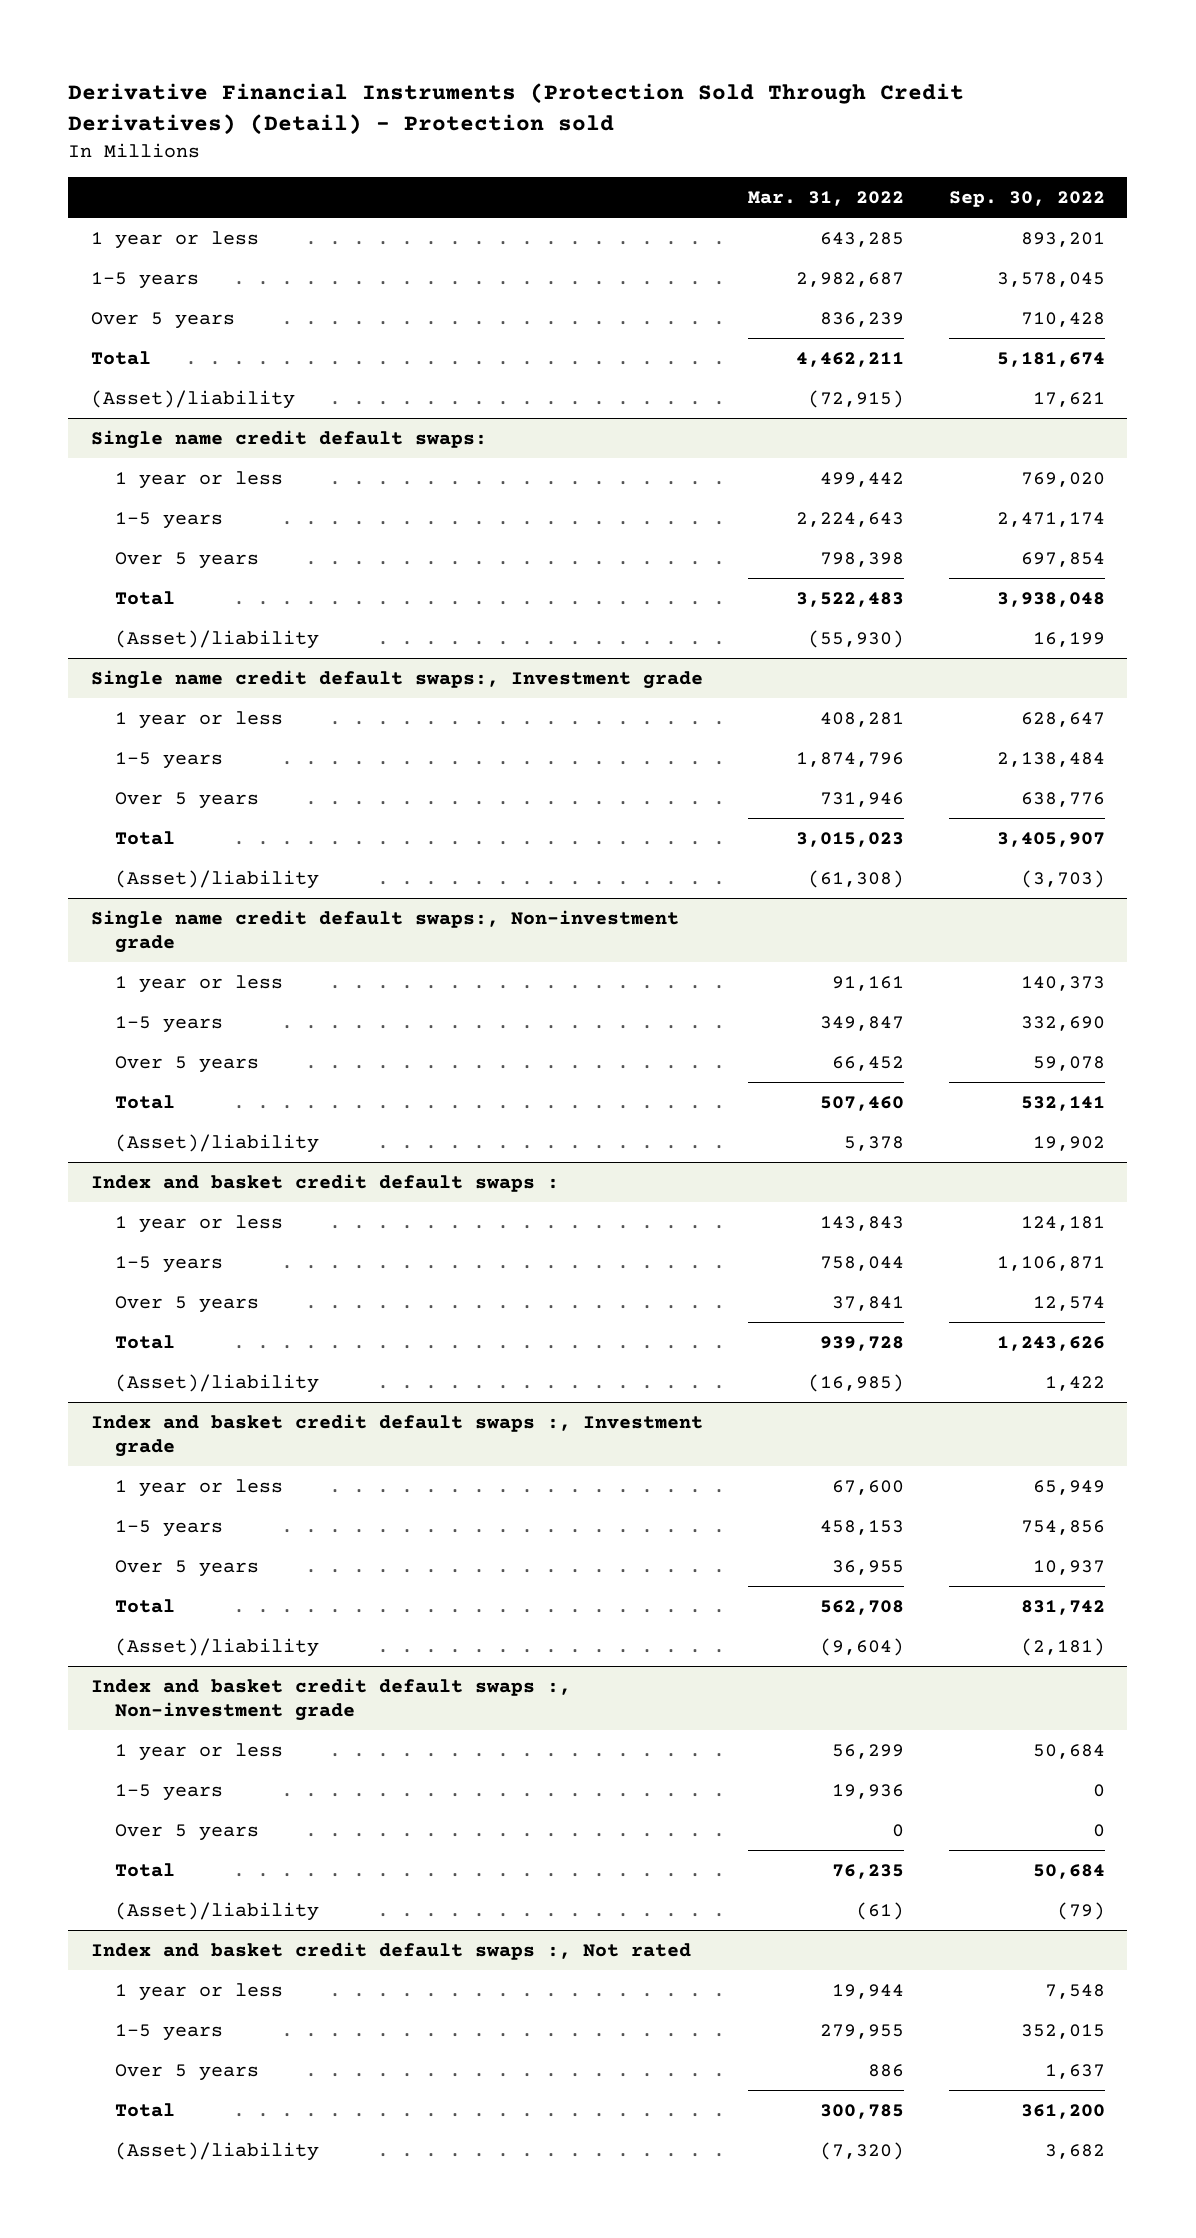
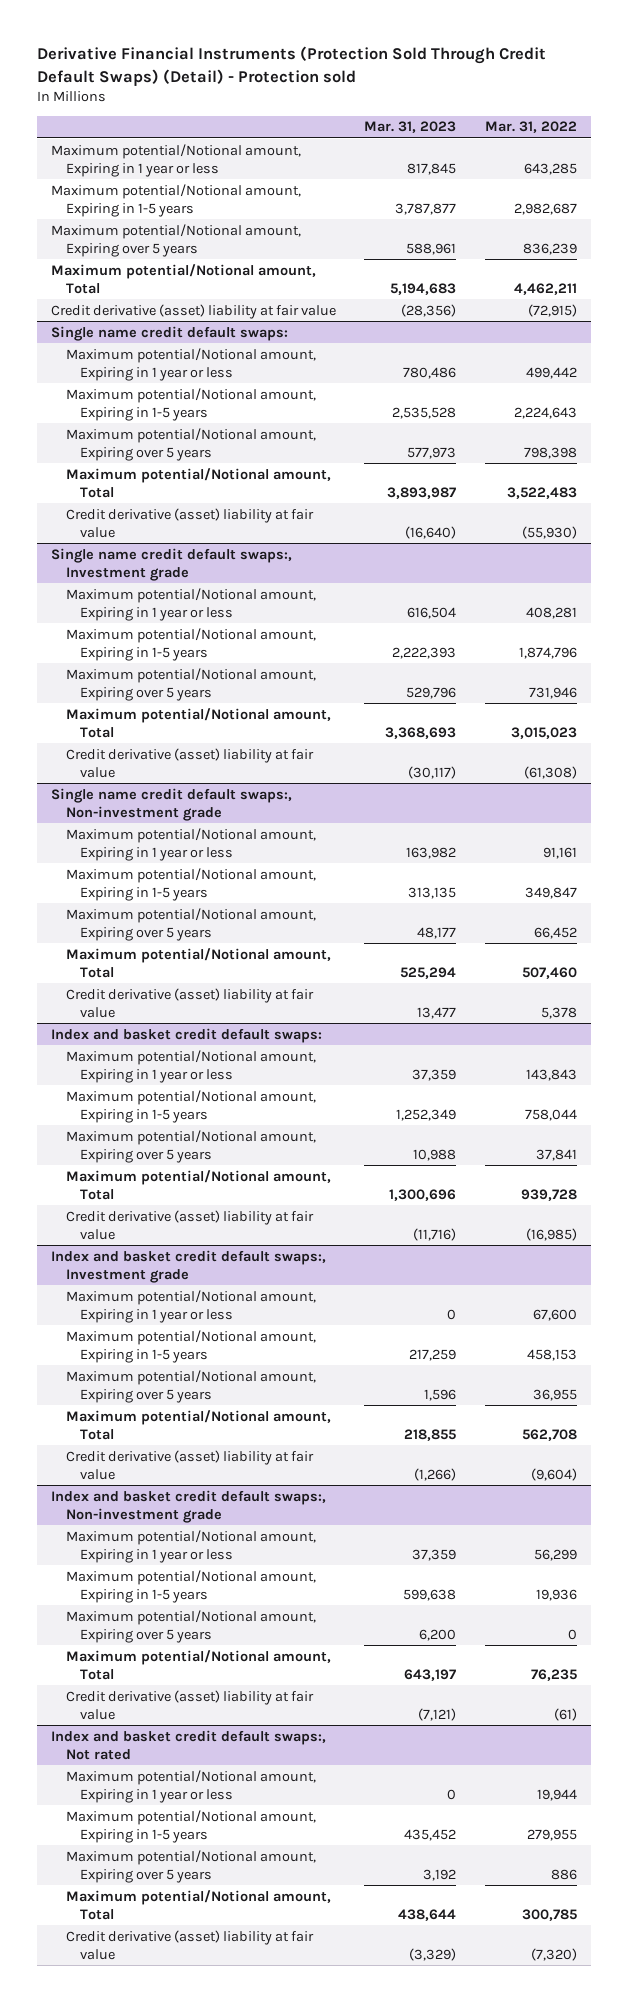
- Derivative Financial Instruments (Protection Sold Through Credit Derivatives) (Detail) - Protection sold
+ Derivative Financial Instruments (Protection Sold Through Credit Default Swaps) (Detail) - Protection sold
- | Mar. 31, 2022 | Sep. 30, 2022
+ | Mar. 31, 2023 | Mar. 31, 2022
- 1 year or less | 643,285 | 893,201
- 1-5 years | 2,982,687 | 3,578,045
- Over 5 years | 836,239 | 710,428
- Total | 4,462,211 | 5,181,674
- (Asset)/liability | (72,915) | 17,621
+ Maximum potential/Notional amount, Expiring in 1 year or less | 817,845 | 643,285
+ Maximum potential/Notional amount, Expiring in 1-5 years | 3,787,877 | 2,982,687
+ Maximum potential/Notional amount, Expiring over 5 years | 588,961 | 836,239
+ Maximum potential/Notional amount, Total | 5,194,683 | 4,462,211
+ Credit derivative (asset) liability at fair value | (28,356) | (72,915)
@ Single name credit default swaps:
- 1 year or less | 499,442 | 769,020
- 1-5 years | 2,224,643 | 2,471,174
- Over 5 years | 798,398 | 697,854
- Total | 3,522,483 | 3,938,048
- (Asset)/liability | (55,930) | 16,199
+ Maximum potential/Notional amount, Expiring in 1 year or less | 780,486 | 499,442
+ Maximum potential/Notional amount, Expiring in 1-5 years | 2,535,528 | 2,224,643
+ Maximum potential/Notional amount, Expiring over 5 years | 577,973 | 798,398
+ Maximum potential/Notional amount, Total | 3,893,987 | 3,522,483
+ Credit derivative (asset) liability at fair value | (16,640) | (55,930)
@ Single name credit default swaps:, Investment grade
- 1 year or less | 408,281 | 628,647
- 1-5 years | 1,874,796 | 2,138,484
- Over 5 years | 731,946 | 638,776
- Total | 3,015,023 | 3,405,907
- (Asset)/liability | (61,308) | (3,703)
+ Maximum potential/Notional amount, Expiring in 1 year or less | 616,504 | 408,281
+ Maximum potential/Notional amount, Expiring in 1-5 years | 2,222,393 | 1,874,796
+ Maximum potential/Notional amount, Expiring over 5 years | 529,796 | 731,946
+ Maximum potential/Notional amount, Total | 3,368,693 | 3,015,023
+ Credit derivative (asset) liability at fair value | (30,117) | (61,308)
@ Single name credit default swaps:, Non-investment grade
- 1 year or less | 91,161 | 140,373
- 1-5 years | 349,847 | 332,690
- Over 5 years | 66,452 | 59,078
- Total | 507,460 | 532,141
- (Asset)/liability | 5,378 | 19,902
- Index and basket credit default swaps :
- 1 year or less | 143,843 | 124,181
- 1-5 years | 758,044 | 1,106,871
- Over 5 years | 37,841 | 12,574
- Total | 939,728 | 1,243,626
- (Asset)/liability | (16,985) | 1,422
- Index and basket credit default swaps :, Investment grade
- 1 year or less | 67,600 | 65,949
- 1-5 years | 458,153 | 754,856
- Over 5 years | 36,955 | 10,937
- Total | 562,708 | 831,742
- (Asset)/liability | (9,604) | (2,181)
- Index and basket credit default swaps :, Non-investment grade
- 1 year or less | 56,299 | 50,684
- 1-5 years | 19,936 | 0
- Over 5 years | 0 | 0
- Total | 76,235 | 50,684
- (Asset)/liability | (61) | (79)
- Index and basket credit default swaps :, Not rated
- 1 year or less | 19,944 | 7,548
- 1-5 years | 279,955 | 352,015
- Over 5 years | 886 | 1,637
- Total | 300,785 | 361,200
- (Asset)/liability | (7,320) | 3,682
@ Single name credit default swaps:, Non-investment grade
+ Maximum potential/Notional amount, Expiring in 1 year or less | 163,982 | 91,161
+ Maximum potential/Notional amount, Expiring in 1-5 years | 313,135 | 349,847
+ Maximum potential/Notional amount, Expiring over 5 years | 48,177 | 66,452
+ Maximum potential/Notional amount, Total | 525,294 | 507,460
+ Credit derivative (asset) liability at fair value | 13,477 | 5,378
+ Index and basket credit default swaps:
+ Maximum potential/Notional amount, Expiring in 1 year or less | 37,359 | 143,843
+ Maximum potential/Notional amount, Expiring in 1-5 years | 1,252,349 | 758,044
+ Maximum potential/Notional amount, Expiring over 5 years | 10,988 | 37,841
+ Maximum potential/Notional amount, Total | 1,300,696 | 939,728
+ Credit derivative (asset) liability at fair value | (11,716) | (16,985)
+ Index and basket credit default swaps:, Investment grade
+ Maximum potential/Notional amount, Expiring in 1 year or less | 0 | 67,600
+ Maximum potential/Notional amount, Expiring in 1-5 years | 217,259 | 458,153
+ Maximum potential/Notional amount, Expiring over 5 years | 1,596 | 36,955
+ Maximum potential/Notional amount, Total | 218,855 | 562,708
+ Credit derivative (asset) liability at fair value | (1,266) | (9,604)
+ Index and basket credit default swaps:, Non-investment grade
+ Maximum potential/Notional amount, Expiring in 1 year or less | 37,359 | 56,299
+ Maximum potential/Notional amount, Expiring in 1-5 years | 599,638 | 19,936
+ Maximum potential/Notional amount, Expiring over 5 years | 6,200 | 0
+ Maximum potential/Notional amount, Total | 643,197 | 76,235
+ Credit derivative (asset) liability at fair value | (7,121) | (61)
+ Index and basket credit default swaps:, Not rated
+ Maximum potential/Notional amount, Expiring in 1 year or less | 0 | 19,944
+ Maximum potential/Notional amount, Expiring in 1-5 years | 435,452 | 279,955
+ Maximum potential/Notional amount, Expiring over 5 years | 3,192 | 886
+ Maximum potential/Notional amount, Total | 438,644 | 300,785
+ Credit derivative (asset) liability at fair value | (3,329) | (7,320)

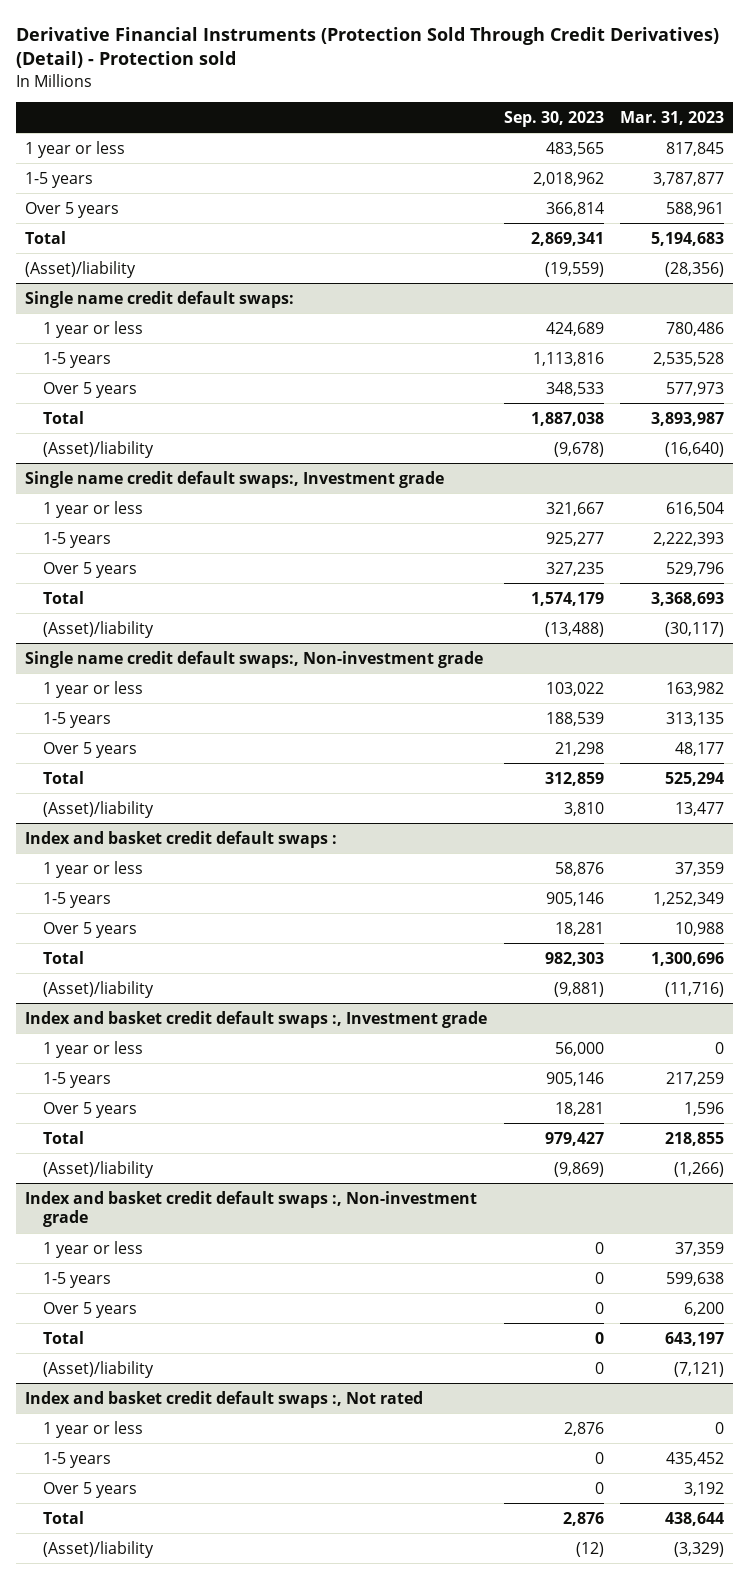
- Derivative Financial Instruments (Protection Sold Through Credit Default Swaps) (Detail) - Protection sold
+ Derivative Financial Instruments (Protection Sold Through Credit Derivatives) (Detail) - Protection sold
- | Mar. 31, 2023 | Mar. 31, 2022
+ | Sep. 30, 2023 | Mar. 31, 2023
- Maximum potential/Notional amount, Expiring in 1 year or less | 817,845 | 643,285
- Maximum potential/Notional amount, Expiring in 1-5 years | 3,787,877 | 2,982,687
- Maximum potential/Notional amount, Expiring over 5 years | 588,961 | 836,239
- Maximum potential/Notional amount, Total | 5,194,683 | 4,462,211
- Credit derivative (asset) liability at fair value | (28,356) | (72,915)
+ 1 year or less | 483,565 | 817,845
+ 1-5 years | 2,018,962 | 3,787,877
+ Over 5 years | 366,814 | 588,961
+ Total | 2,869,341 | 5,194,683
+ (Asset)/liability | (19,559) | (28,356)
@ Single name credit default swaps:
- Maximum potential/Notional amount, Expiring in 1 year or less | 780,486 | 499,442
- Maximum potential/Notional amount, Expiring in 1-5 years | 2,535,528 | 2,224,643
- Maximum potential/Notional amount, Expiring over 5 years | 577,973 | 798,398
- Maximum potential/Notional amount, Total | 3,893,987 | 3,522,483
- Credit derivative (asset) liability at fair value | (16,640) | (55,930)
+ 1 year or less | 424,689 | 780,486
+ 1-5 years | 1,113,816 | 2,535,528
+ Over 5 years | 348,533 | 577,973
+ Total | 1,887,038 | 3,893,987
+ (Asset)/liability | (9,678) | (16,640)
@ Single name credit default swaps:, Investment grade
- Maximum potential/Notional amount, Expiring in 1 year or less | 616,504 | 408,281
- Maximum potential/Notional amount, Expiring in 1-5 years | 2,222,393 | 1,874,796
- Maximum potential/Notional amount, Expiring over 5 years | 529,796 | 731,946
- Maximum potential/Notional amount, Total | 3,368,693 | 3,015,023
- Credit derivative (asset) liability at fair value | (30,117) | (61,308)
+ 1 year or less | 321,667 | 616,504
+ 1-5 years | 925,277 | 2,222,393
+ Over 5 years | 327,235 | 529,796
+ Total | 1,574,179 | 3,368,693
+ (Asset)/liability | (13,488) | (30,117)
@ Single name credit default swaps:, Non-investment grade
- Maximum potential/Notional amount, Expiring in 1 year or less | 163,982 | 91,161
- Maximum potential/Notional amount, Expiring in 1-5 years | 313,135 | 349,847
- Maximum potential/Notional amount, Expiring over 5 years | 48,177 | 66,452
- Maximum potential/Notional amount, Total | 525,294 | 507,460
- Credit derivative (asset) liability at fair value | 13,477 | 5,378
- Index and basket credit default swaps:
- Maximum potential/Notional amount, Expiring in 1 year or less | 37,359 | 143,843
- Maximum potential/Notional amount, Expiring in 1-5 years | 1,252,349 | 758,044
- Maximum potential/Notional amount, Expiring over 5 years | 10,988 | 37,841
- Maximum potential/Notional amount, Total | 1,300,696 | 939,728
- Credit derivative (asset) liability at fair value | (11,716) | (16,985)
- Index and basket credit default swaps:, Investment grade
- Maximum potential/Notional amount, Expiring in 1 year or less | 0 | 67,600
- Maximum potential/Notional amount, Expiring in 1-5 years | 217,259 | 458,153
- Maximum potential/Notional amount, Expiring over 5 years | 1,596 | 36,955
- Maximum potential/Notional amount, Total | 218,855 | 562,708
- Credit derivative (asset) liability at fair value | (1,266) | (9,604)
- Index and basket credit default swaps:, Non-investment grade
- Maximum potential/Notional amount, Expiring in 1 year or less | 37,359 | 56,299
- Maximum potential/Notional amount, Expiring in 1-5 years | 599,638 | 19,936
- Maximum potential/Notional amount, Expiring over 5 years | 6,200 | 0
- Maximum potential/Notional amount, Total | 643,197 | 76,235
- Credit derivative (asset) liability at fair value | (7,121) | (61)
- Index and basket credit default swaps:, Not rated
- Maximum potential/Notional amount, Expiring in 1 year or less | 0 | 19,944
- Maximum potential/Notional amount, Expiring in 1-5 years | 435,452 | 279,955
- Maximum potential/Notional amount, Expiring over 5 years | 3,192 | 886
- Maximum potential/Notional amount, Total | 438,644 | 300,785
- Credit derivative (asset) liability at fair value | (3,329) | (7,320)
@ Single name credit default swaps:, Non-investment grade
+ 1 year or less | 103,022 | 163,982
+ 1-5 years | 188,539 | 313,135
+ Over 5 years | 21,298 | 48,177
+ Total | 312,859 | 525,294
+ (Asset)/liability | 3,810 | 13,477
+ Index and basket credit default swaps :
+ 1 year or less | 58,876 | 37,359
+ 1-5 years | 905,146 | 1,252,349
+ Over 5 years | 18,281 | 10,988
+ Total | 982,303 | 1,300,696
+ (Asset)/liability | (9,881) | (11,716)
+ Index and basket credit default swaps :, Investment grade
+ 1 year or less | 56,000 | 0
+ 1-5 years | 905,146 | 217,259
+ Over 5 years | 18,281 | 1,596
+ Total | 979,427 | 218,855
+ (Asset)/liability | (9,869) | (1,266)
+ Index and basket credit default swaps :, Non-investment grade
+ 1 year or less | 0 | 37,359
+ 1-5 years | 0 | 599,638
+ Over 5 years | 0 | 6,200
+ Total | 0 | 643,197
+ (Asset)/liability | 0 | (7,121)
+ Index and basket credit default swaps :, Not rated
+ 1 year or less | 2,876 | 0
+ 1-5 years | 0 | 435,452
+ Over 5 years | 0 | 3,192
+ Total | 2,876 | 438,644
+ (Asset)/liability | (12) | (3,329)

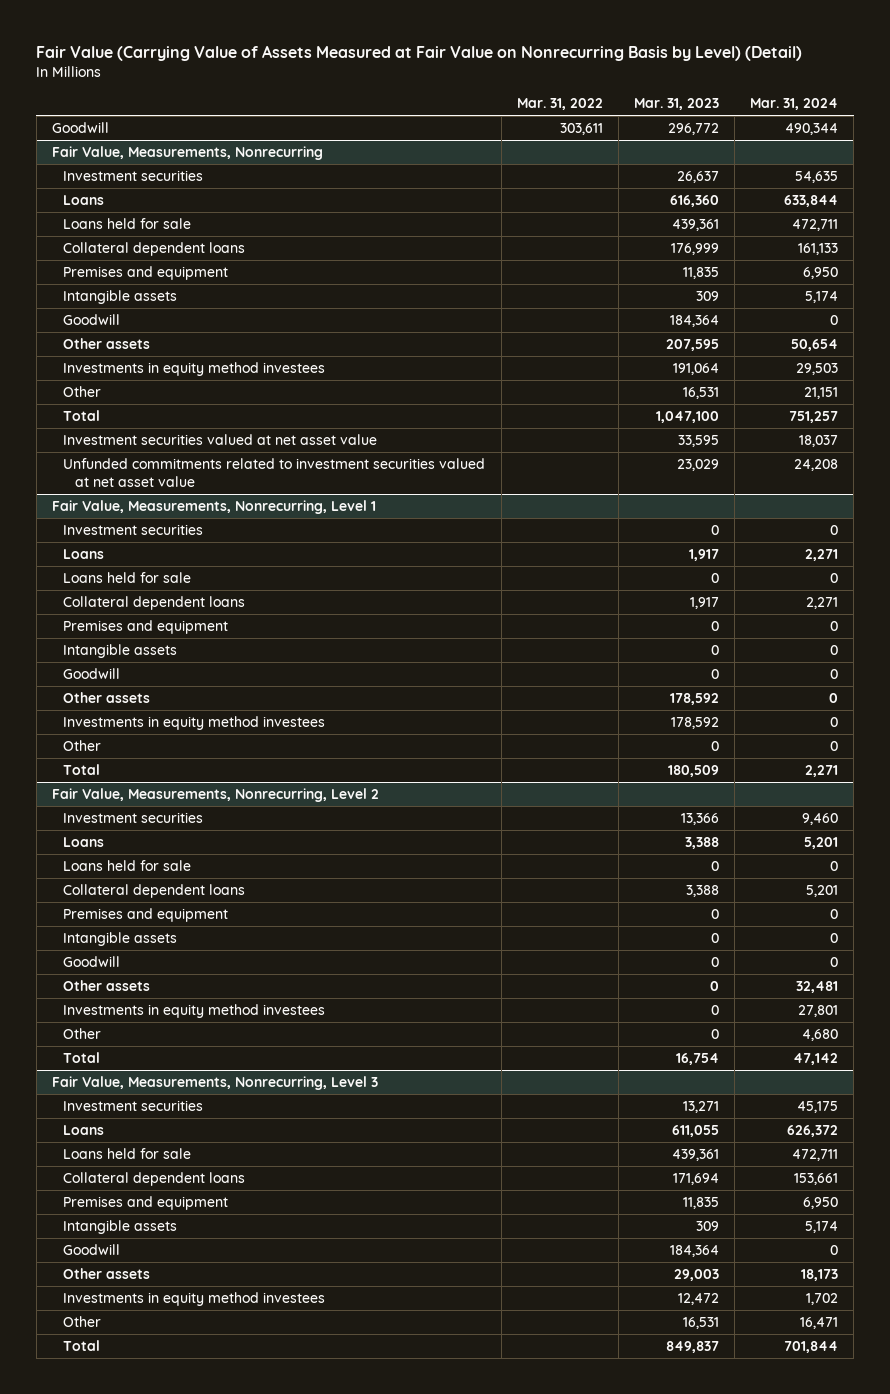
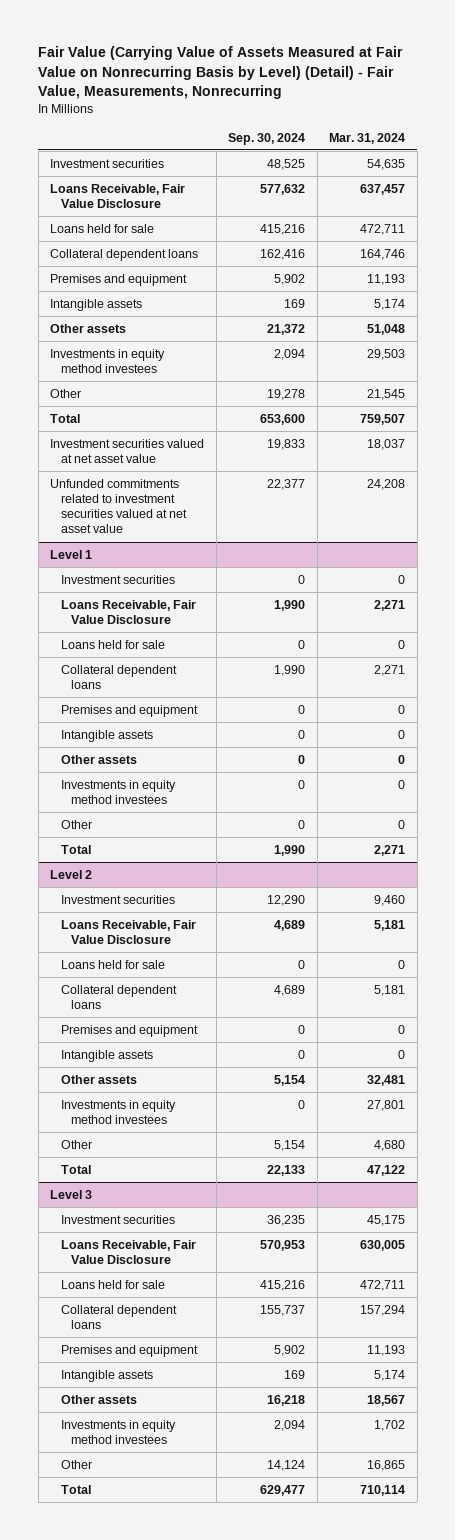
- Fair Value (Carrying Value of Assets Measured at Fair Value on Nonrecurring Basis by Level) (Detail)
+ Fair Value (Carrying Value of Assets Measured at Fair Value on Nonrecurring Basis by Level) (Detail) - Fair Value, Measurements, Nonrecurring
- | Mar. 31, 2022 | Mar. 31, 2023 | Mar. 31, 2024
+ | Sep. 30, 2024 | Mar. 31, 2024
- Goodwill | 303,611 | 296,772 | 490,344
- Fair Value, Measurements, Nonrecurring
- Loans | | 616,360 | 633,844
+ Loans Receivable, Fair Value Disclosure | 577,632 | 637,457
- Collateral dependent loans | | 176,999 | 161,133
- Premises and equipment | | 11,835 | 6,950
+ Collateral dependent loans | 162,416 | 164,746
+ Premises and equipment | 5,902 | 11,193
- Goodwill | | 184,364 | 0
- Other assets | | 207,595 | 50,654
+ Other assets | 21,372 | 51,048
- Other | | 16,531 | 21,151
- Total | | 1,047,100 | 751,257
+ Other | 19,278 | 21,545
+ Total | 653,600 | 759,507
- Fair Value, Measurements, Nonrecurring, Level 1
+ Level 1
- Loans | | 1,917 | 2,271
+ Loans Receivable, Fair Value Disclosure | 1,990 | 2,271
- Goodwill | | 0 | 0
- Fair Value, Measurements, Nonrecurring, Level 2
+ Level 2
- Loans | | 3,388 | 5,201
+ Loans Receivable, Fair Value Disclosure | 4,689 | 5,181
- Collateral dependent loans | | 3,388 | 5,201
+ Collateral dependent loans | 4,689 | 5,181
- Goodwill | | 0 | 0
- Total | | 16,754 | 47,142
- Fair Value, Measurements, Nonrecurring, Level 3
+ Total | 22,133 | 47,122
+ Level 3
- Loans | | 611,055 | 626,372
+ Loans Receivable, Fair Value Disclosure | 570,953 | 630,005
- Collateral dependent loans | | 171,694 | 153,661
- Premises and equipment | | 11,835 | 6,950
+ Collateral dependent loans | 155,737 | 157,294
+ Premises and equipment | 5,902 | 11,193
- Goodwill | | 184,364 | 0
- Other assets | | 29,003 | 18,173
+ Other assets | 16,218 | 18,567
- Other | | 16,531 | 16,471
- Total | | 849,837 | 701,844
+ Other | 14,124 | 16,865
+ Total | 629,477 | 710,114

